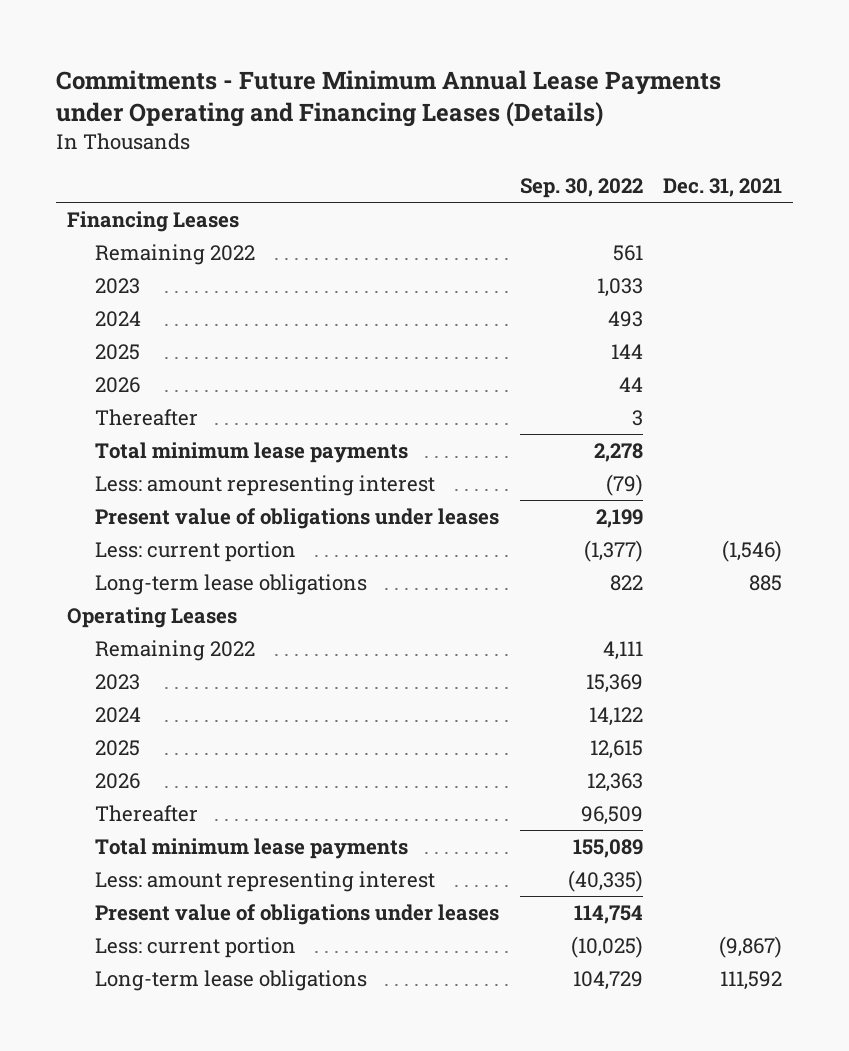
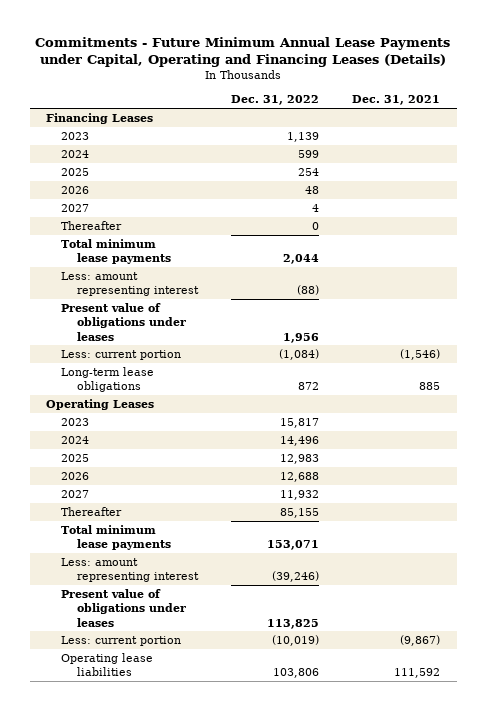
- Commitments - Future Minimum Annual Lease Payments under Operating and Financing Leases (Details)
+ Commitments - Future Minimum Annual Lease Payments under Capital, Operating and Financing Leases (Details)
- | Sep. 30, 2022 | Dec. 31, 2021
+ | Dec. 31, 2022 | Dec. 31, 2021
- Remaining 2022 | 561 |
+ 2027 | 4 |
- Remaining 2022 | 4,111 |
+ 2027 | 11,932 |
- Long-term lease obligations | 104,729 | 111,592
+ Operating lease liabilities | 103,806 | 111,592

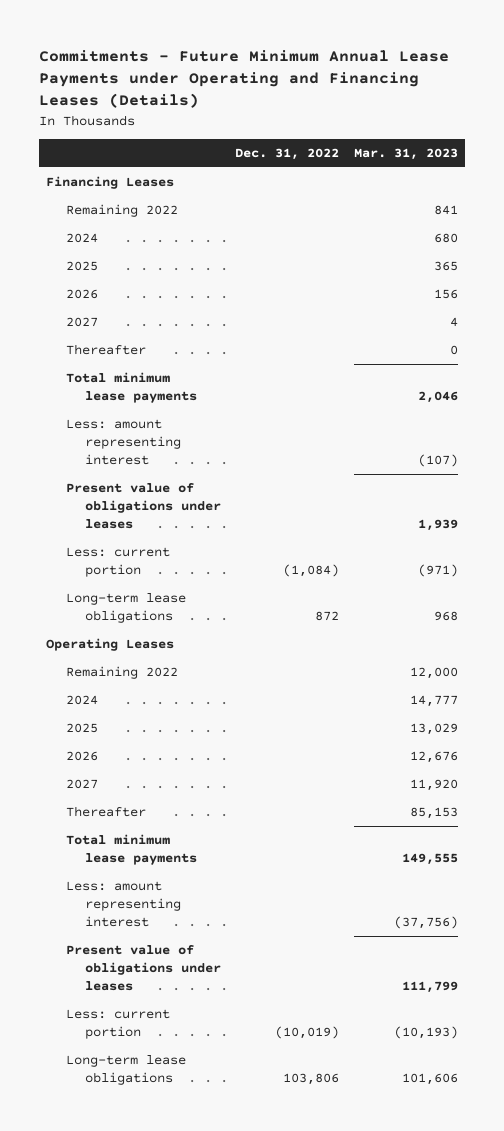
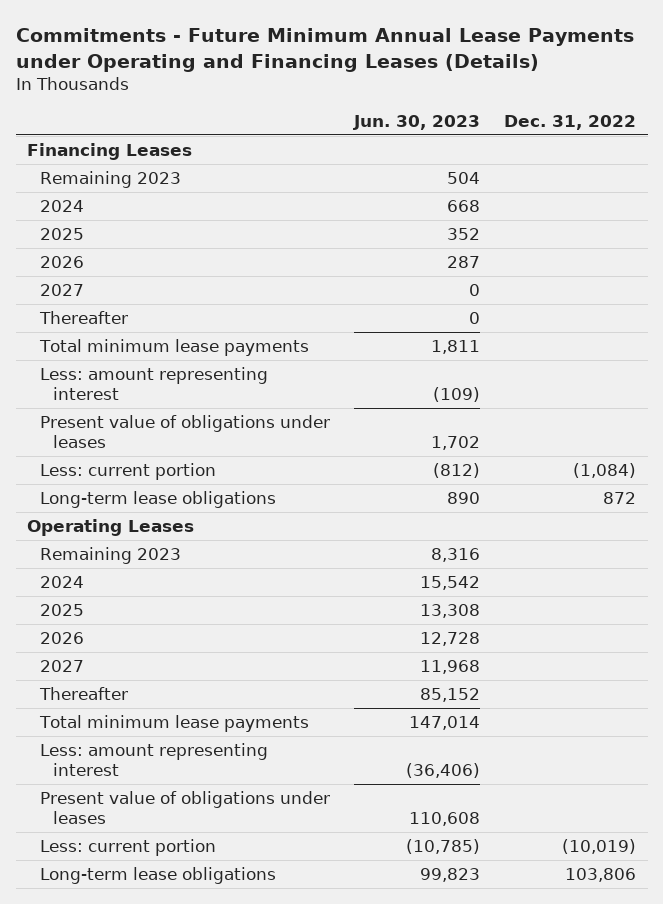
- | Dec. 31, 2022 | Mar. 31, 2023
+ | Jun. 30, 2023 | Dec. 31, 2022
- Remaining 2022 | | 841
+ Remaining 2023 | 504 |
- Remaining 2022 | | 12,000
+ Remaining 2023 | 8,316 |

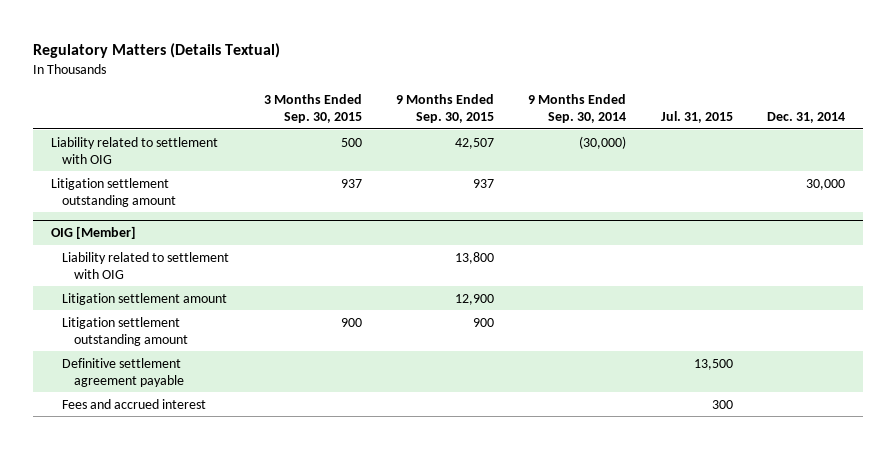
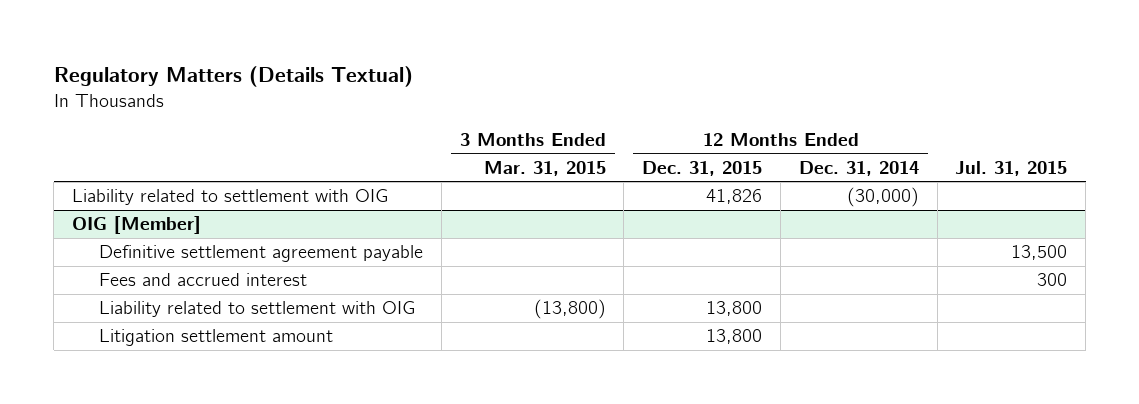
- | 3 Months Ended Sep. 30, 2015 | 9 Months Ended Sep. 30, 2015 | 9 Months Ended Sep. 30, 2014 | Jul. 31, 2015 | Dec. 31, 2014
+ | 3 Months Ended Mar. 31, 2015 | 12 Months Ended Dec. 31, 2015 | 12 Months Ended Dec. 31, 2014 | Jul. 31, 2015
- Litigation settlement outstanding amount | 937 | 937 | | | 30,000
@ OIG [Member]
- Litigation settlement outstanding amount | 900 | 900 | | |
moved down: Liability related to settlement with OIG | (13,800) | 13,800 | |
moved down: Litigation settlement amount | | 13,800 | |

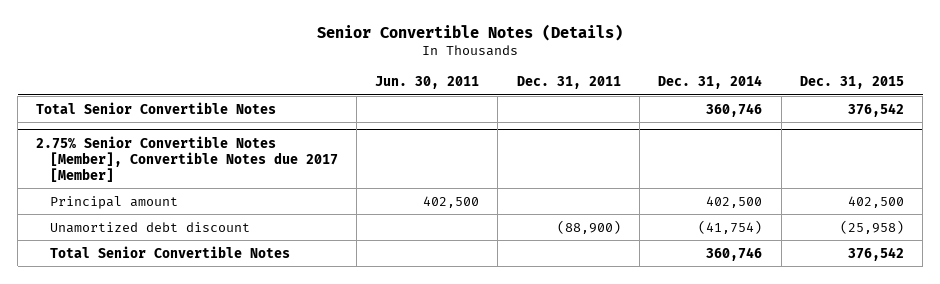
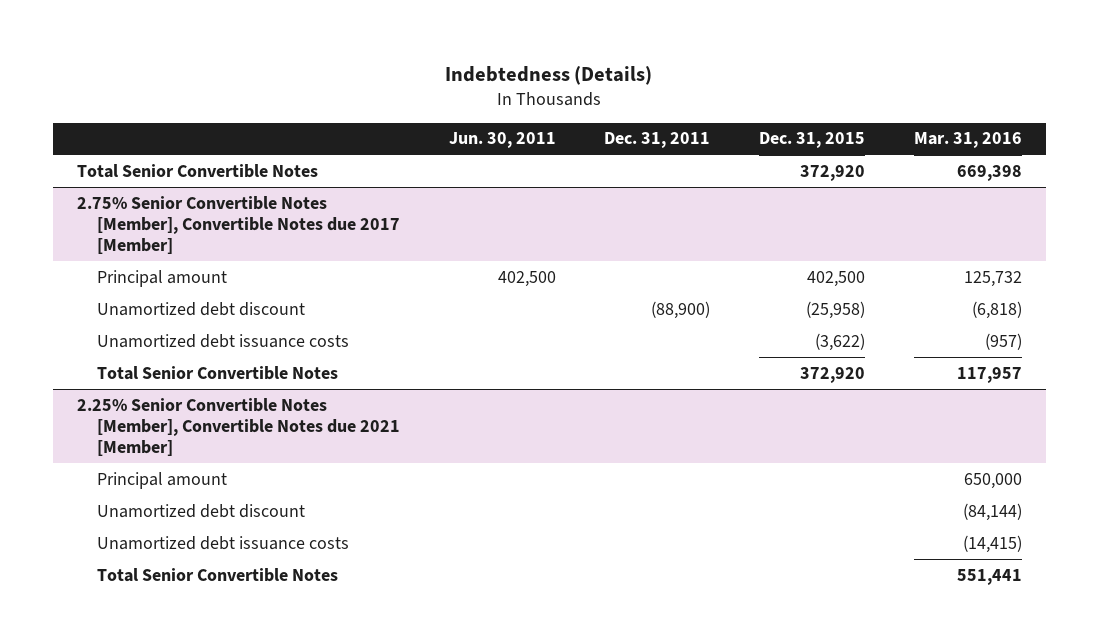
- Senior Convertible Notes (Details)
+ Indebtedness (Details)
- | Jun. 30, 2011 | Dec. 31, 2011 | Dec. 31, 2014 | Dec. 31, 2015
+ | Jun. 30, 2011 | Dec. 31, 2011 | Dec. 31, 2015 | Mar. 31, 2016
- Total Senior Convertible Notes | | | 360,746 | 376,542
+ Total Senior Convertible Notes | | | 372,920 | 669,398
@ 2.75% Senior Convertible Notes [Member], Convertible Notes due 2017 [Member]
- Total Senior Convertible Notes | | | 360,746 | 376,542
+ Unamortized debt issuance costs | | | (3,622) | (957)
+ Total Senior Convertible Notes | | | 372,920 | 117,957
+ 2.25% Senior Convertible Notes [Member], Convertible Notes due 2021 [Member]
+ Principal amount | | | | 650,000
+ Unamortized debt discount | | | | (84,144)
+ Unamortized debt issuance costs | | | | (14,415)
+ Total Senior Convertible Notes | | | | 551,441

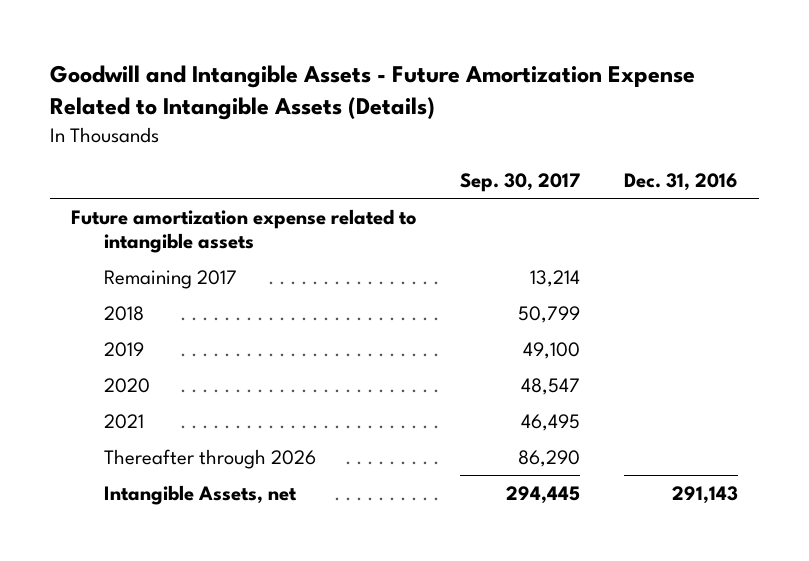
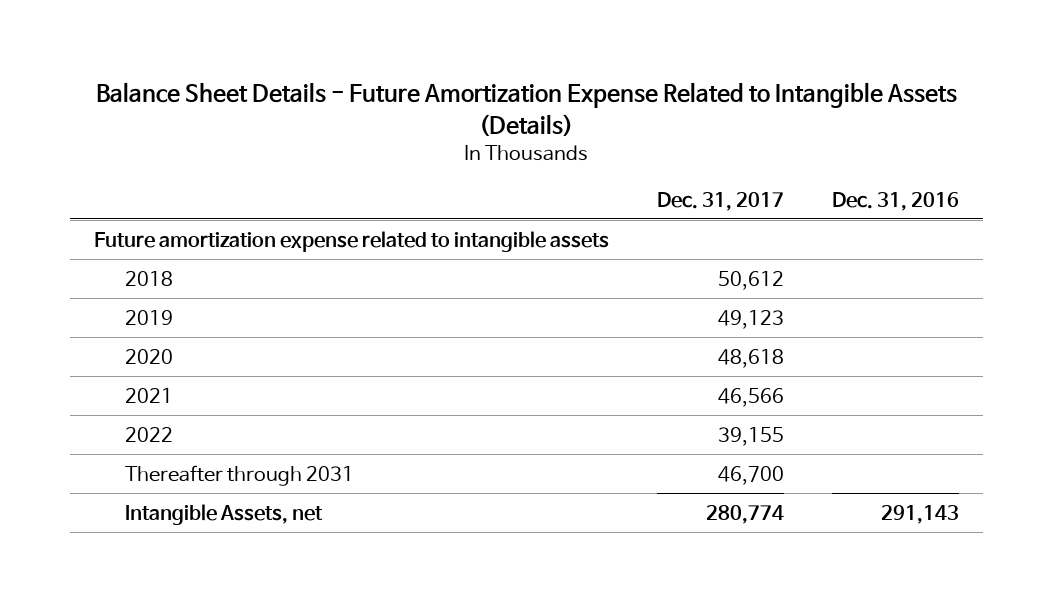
- Goodwill and Intangible Assets - Future Amortization Expense Related to Intangible Assets (Details)
+ Balance Sheet Details - Future Amortization Expense Related to Intangible Assets (Details)
- | Sep. 30, 2017 | Dec. 31, 2016
+ | Dec. 31, 2017 | Dec. 31, 2016
- Remaining 2017 | 13,214 |
- Thereafter through 2026 | 86,290 |
+ 2022 | 39,155 |
+ Thereafter through 2031 | 46,700 |

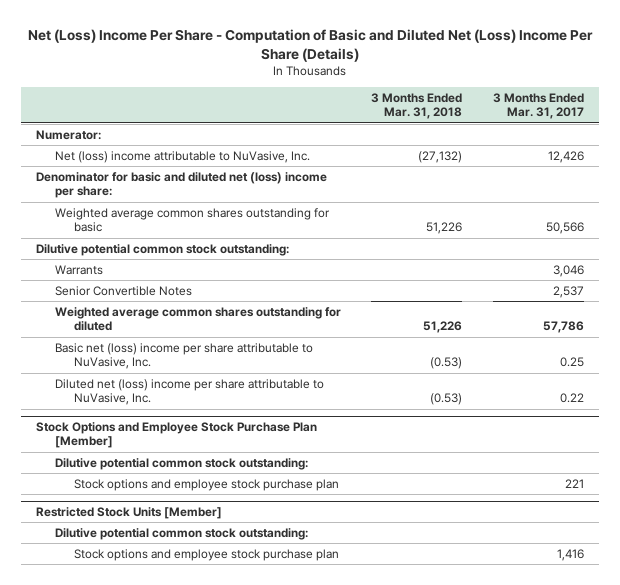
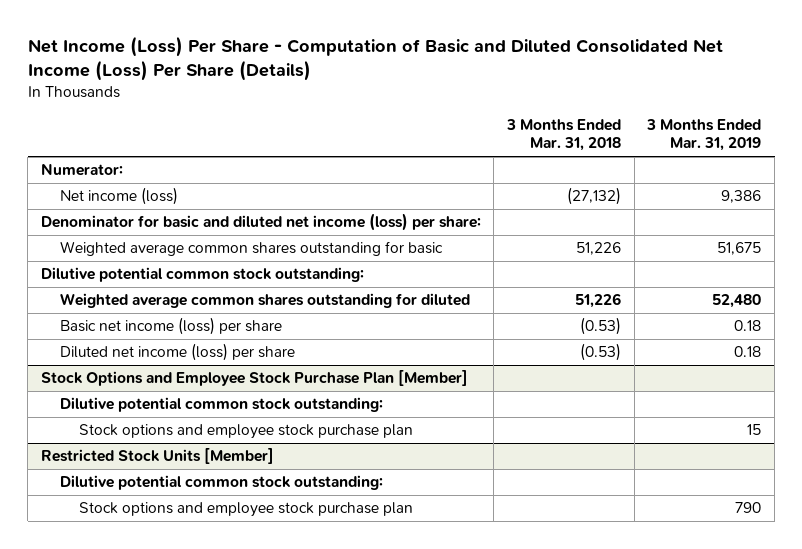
- Net (Loss) Income Per Share - Computation of Basic and Diluted Net (Loss) Income Per Share (Details)
+ Net Income (Loss) Per Share - Computation of Basic and Diluted Consolidated Net Income (Loss) Per Share (Details)
- | 3 Months Ended Mar. 31, 2018 | 3 Months Ended Mar. 31, 2017
+ | 3 Months Ended Mar. 31, 2018 | 3 Months Ended Mar. 31, 2019
- Net (loss) income attributable to NuVasive, Inc. | (27,132) | 12,426
- Denominator for basic and diluted net (loss) income per share:
+ Net income (loss) | (27,132) | 9,386
+ Denominator for basic and diluted net income (loss) per share:
- Warrants | | 3,046
- Senior Convertible Notes | | 2,537
- Basic net (loss) income per share attributable to NuVasive, Inc. | (0.53) | 0.25
- Diluted net (loss) income per share attributable to NuVasive, Inc. | (0.53) | 0.22
+ Basic net income (loss) per share | (0.53) | 0.18
+ Diluted net income (loss) per share | (0.53) | 0.18

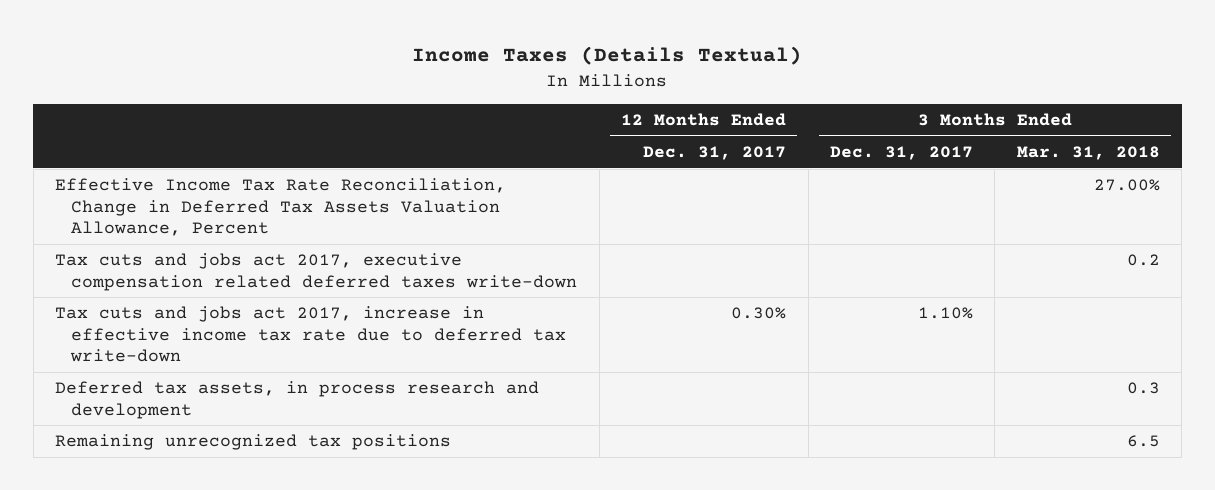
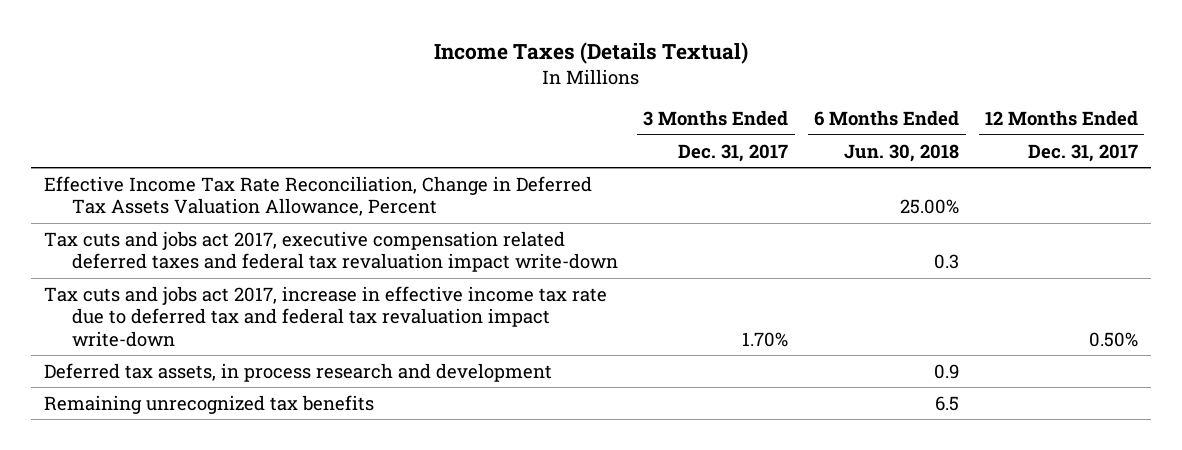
- | 12 Months Ended Dec. 31, 2017 | 3 Months Ended Dec. 31, 2017 | 3 Months Ended Mar. 31, 2018
+ | 3 Months Ended Dec. 31, 2017 | 6 Months Ended Jun. 30, 2018 | 12 Months Ended Dec. 31, 2017
- Tax cuts and jobs act 2017, executive compensation related deferred taxes write-down | | | 0.2
- Tax cuts and jobs act 2017, increase in effective income tax rate due to deferred tax write-down | 0.30% | 1.10% |
+ Tax cuts and jobs act 2017, executive compensation related deferred taxes and federal tax revaluation impact write-down | | 0.3 |
+ Tax cuts and jobs act 2017, increase in effective income tax rate due to deferred tax and federal tax revaluation impact write-down | 1.70% | | 0.50%
- Remaining unrecognized tax positions | | | 6.5
+ Remaining unrecognized tax benefits | | 6.5 |

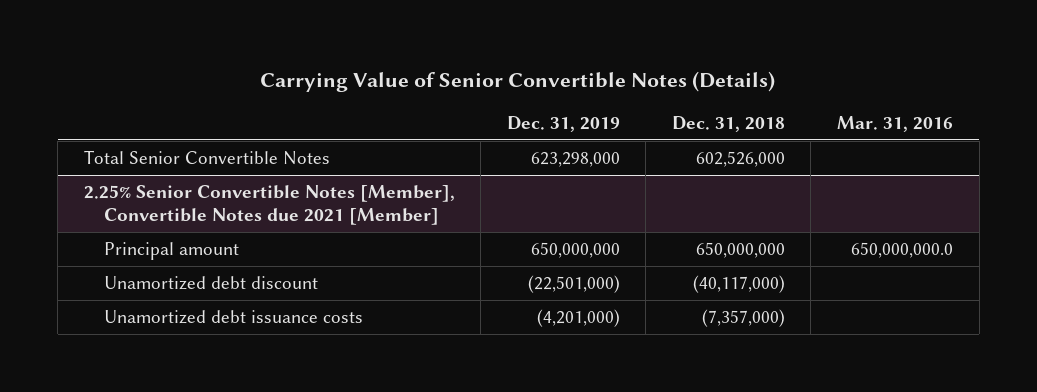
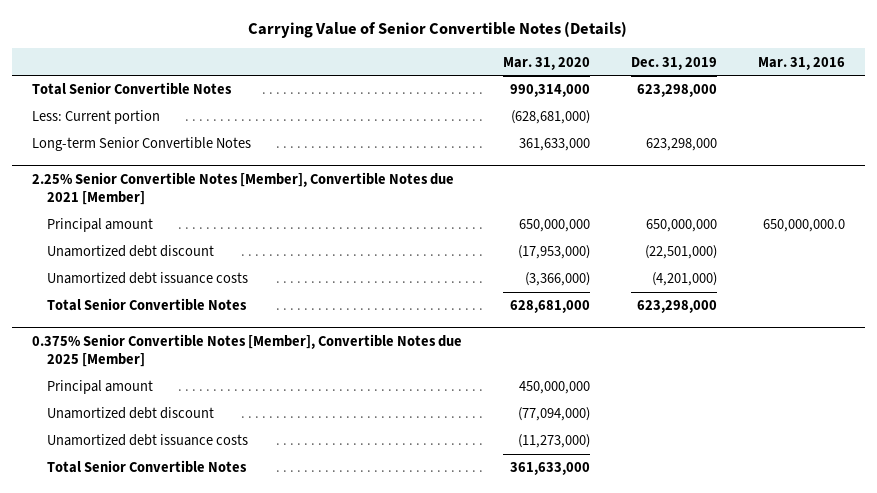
- | Dec. 31, 2019 | Dec. 31, 2018 | Mar. 31, 2016
+ | Mar. 31, 2020 | Dec. 31, 2019 | Mar. 31, 2016
+ Less: Current portion | (628,681,000) | |
+ Long-term Senior Convertible Notes | 361,633,000 | 623,298,000 |
@ 2.25% Senior Convertible Notes [Member], Convertible Notes due 2021 [Member]
+ Total Senior Convertible Notes | 628,681,000 | 623,298,000 |
+ 0.375% Senior Convertible Notes [Member], Convertible Notes due 2025 [Member]
+ Principal amount | 450,000,000 | |
+ Unamortized debt discount | (77,094,000) | |
+ Unamortized debt issuance costs | (11,273,000) | |
+ Total Senior Convertible Notes | 361,633,000 | |

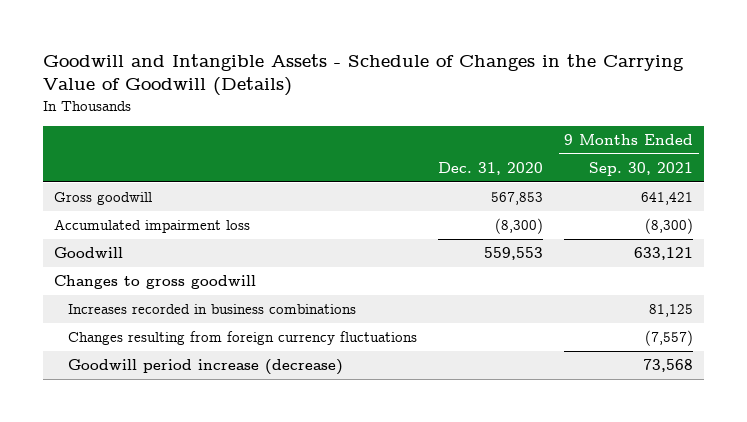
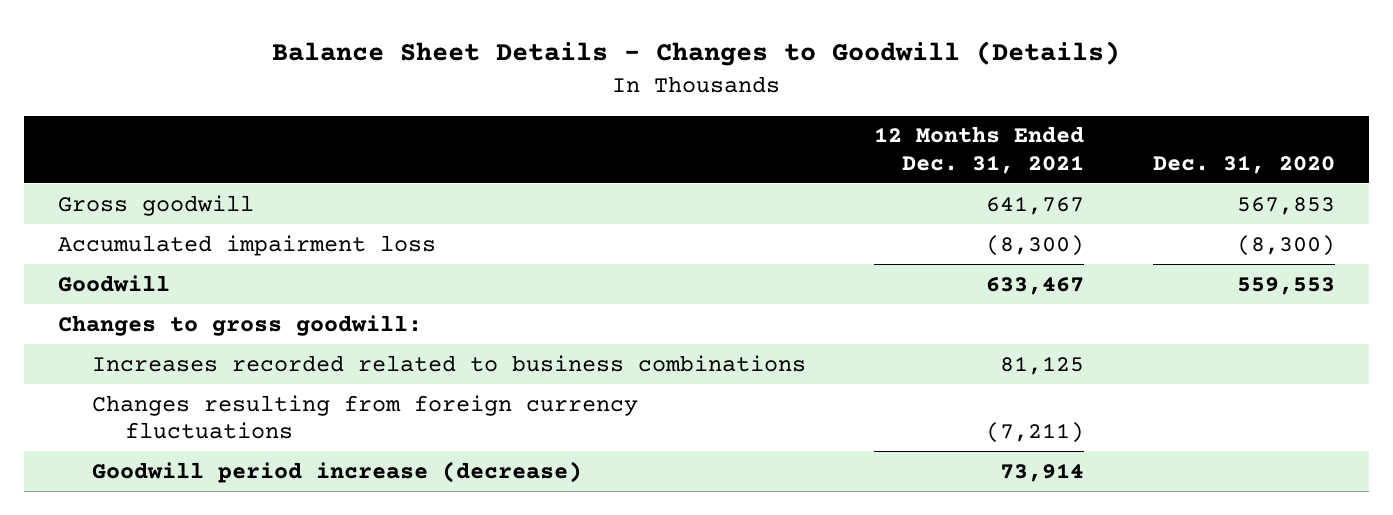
- Goodwill and Intangible Assets - Schedule of Changes in the Carrying Value of Goodwill (Details)
+ Balance Sheet Details - Changes to Goodwill (Details)
- | Dec. 31, 2020 | 9 Months Ended Sep. 30, 2021
+ | 12 Months Ended Dec. 31, 2021 | Dec. 31, 2020
- Changes to gross goodwill
- Increases recorded in business combinations | | 81,125
+ Changes to gross goodwill:
+ Increases recorded related to business combinations | 81,125 |

